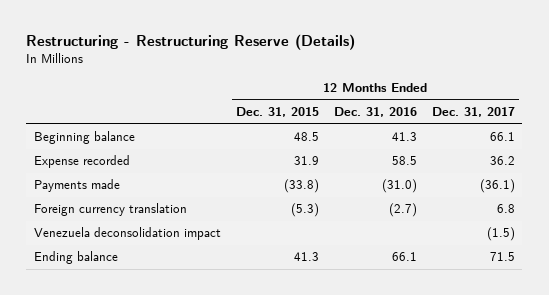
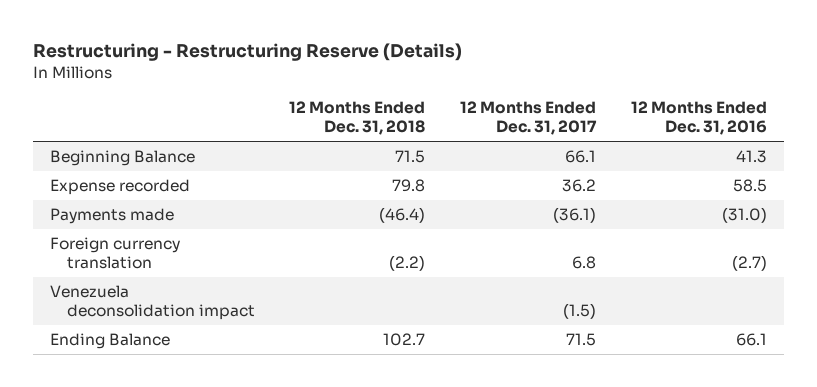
- | 12 Months Ended Dec. 31, 2015 | 12 Months Ended Dec. 31, 2016 | 12 Months Ended Dec. 31, 2017
+ | 12 Months Ended Dec. 31, 2018 | 12 Months Ended Dec. 31, 2017 | 12 Months Ended Dec. 31, 2016
- Beginning balance | 48.5 | 41.3 | 66.1
+ Beginning Balance | 71.5 | 66.1 | 41.3
- Ending balance | 41.3 | 66.1 | 71.5
+ Ending Balance | 102.7 | 71.5 | 66.1

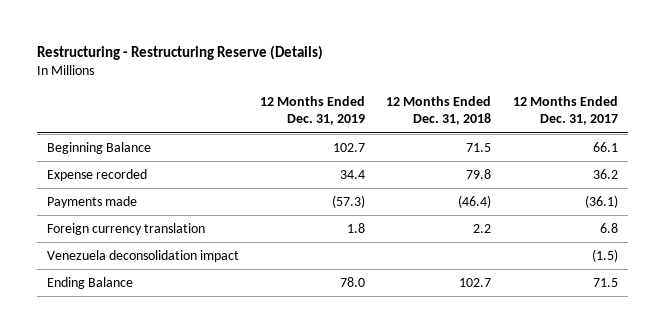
- | 12 Months Ended Dec. 31, 2018 | 12 Months Ended Dec. 31, 2017 | 12 Months Ended Dec. 31, 2016
+ | 12 Months Ended Dec. 31, 2019 | 12 Months Ended Dec. 31, 2018 | 12 Months Ended Dec. 31, 2017
- Foreign currency translation | (2.2) | 6.8 | (2.7)
+ Foreign currency translation | 1.8 | 2.2 | 6.8

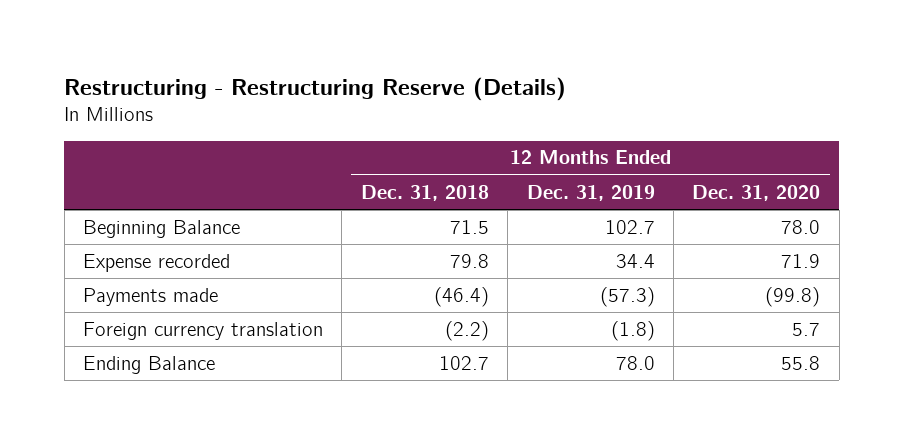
- | 12 Months Ended Dec. 31, 2019 | 12 Months Ended Dec. 31, 2018 | 12 Months Ended Dec. 31, 2017
+ | 12 Months Ended Dec. 31, 2018 | 12 Months Ended Dec. 31, 2019 | 12 Months Ended Dec. 31, 2020
- Foreign currency translation | 1.8 | 2.2 | 6.8
- Venezuela deconsolidation impact | | | (1.5)
+ Foreign currency translation | (2.2) | (1.8) | 5.7

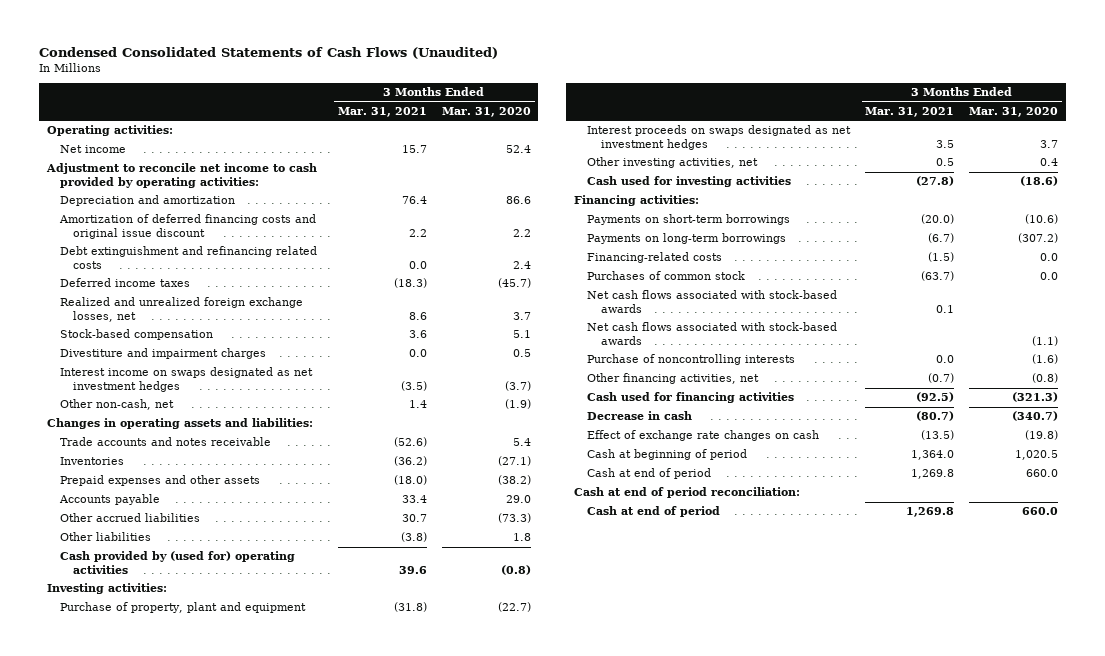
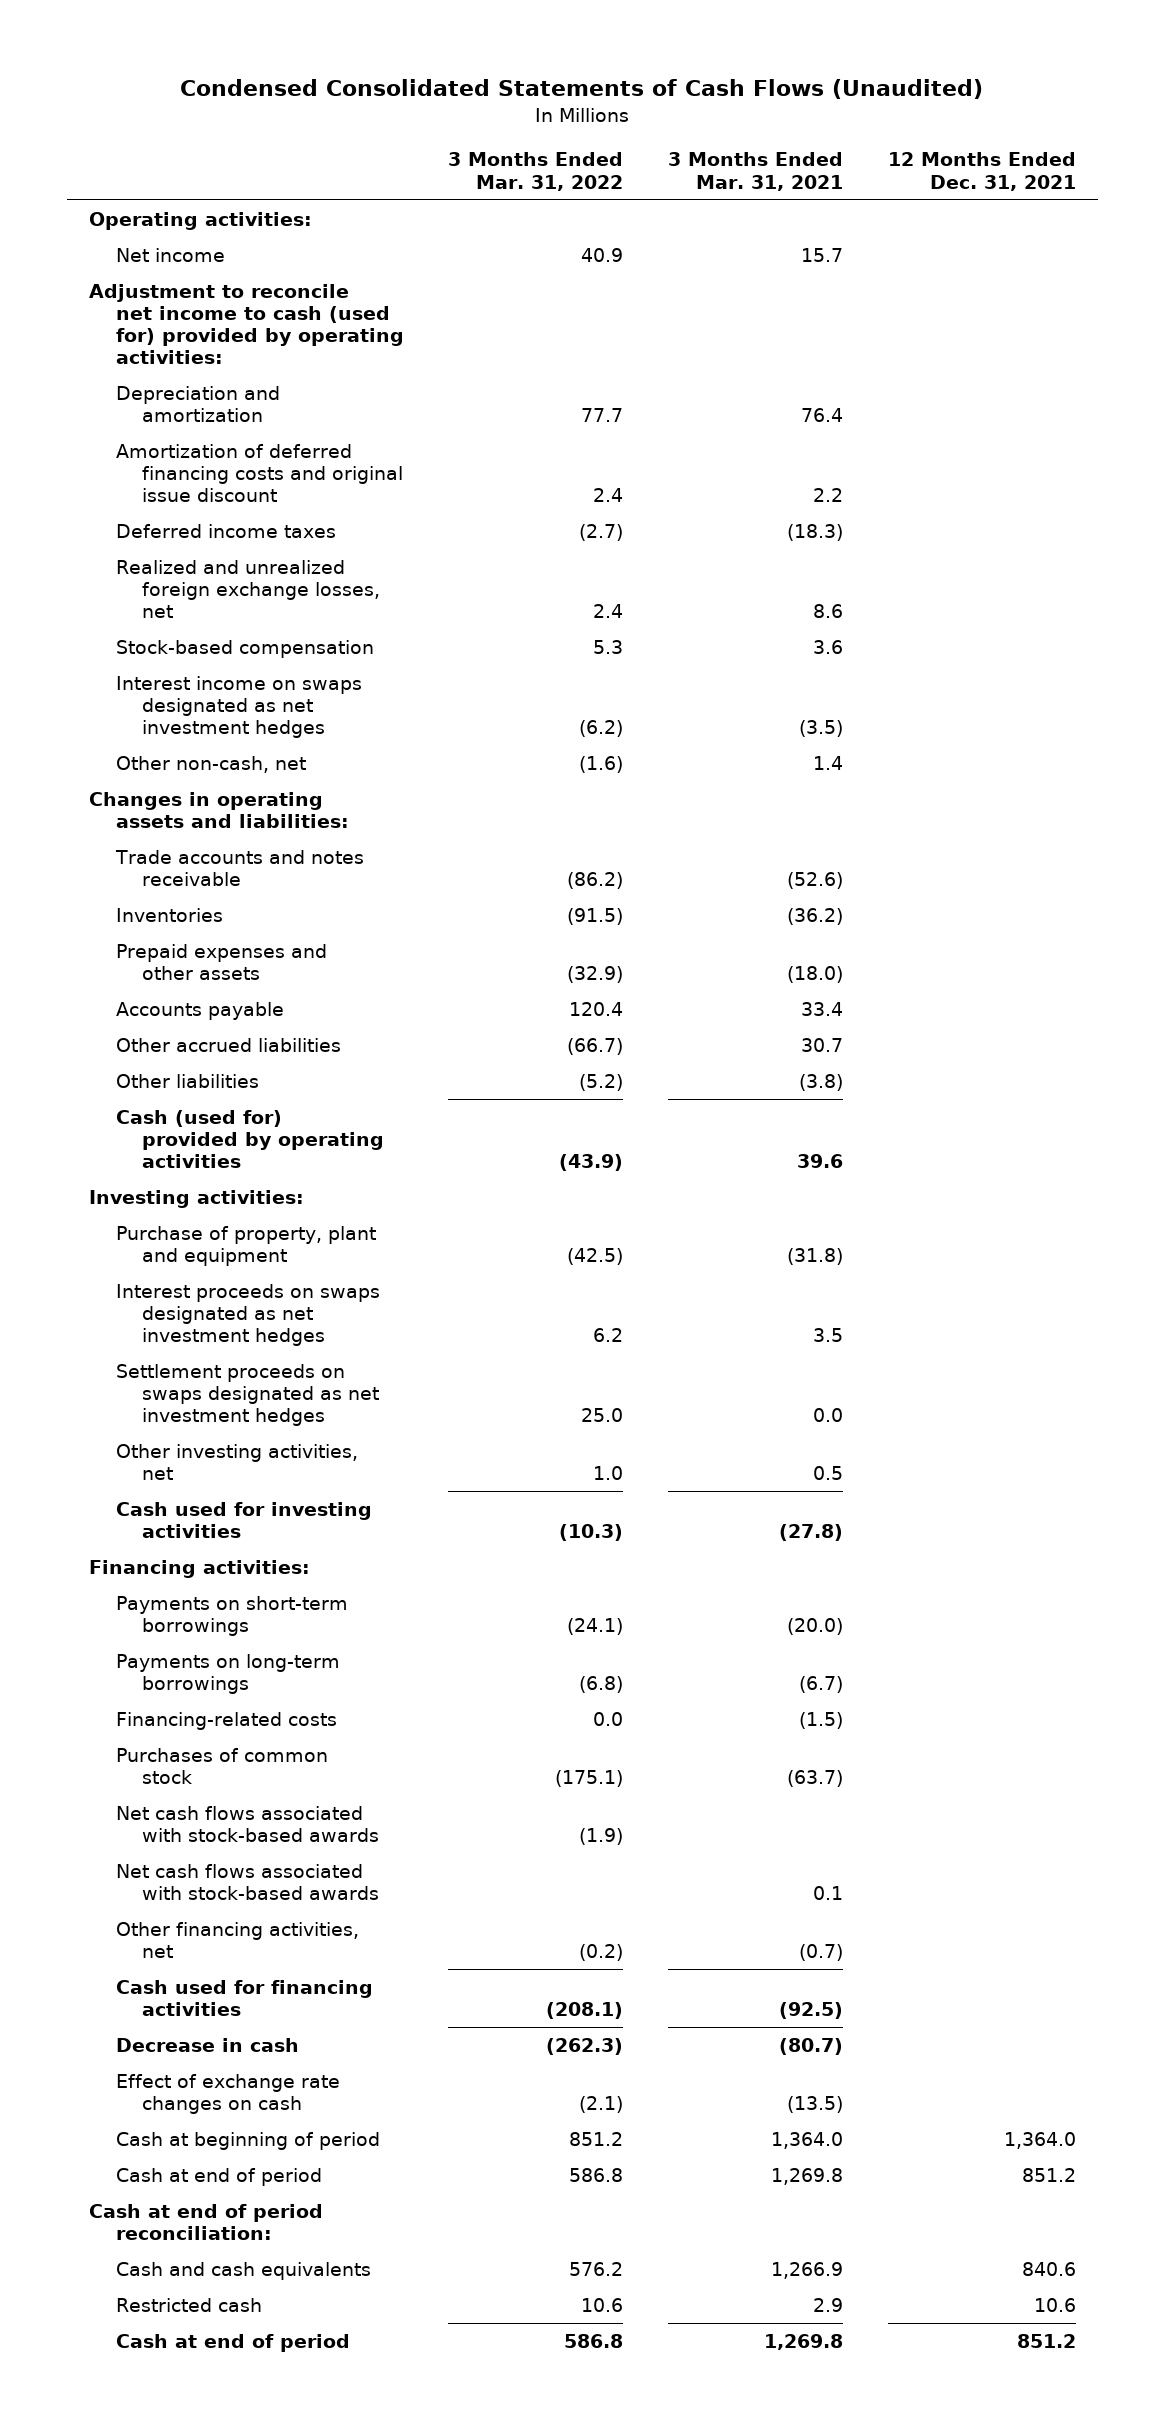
- | 3 Months Ended Mar. 31, 2021 | 3 Months Ended Mar. 31, 2020
+ | 3 Months Ended Mar. 31, 2022 | 3 Months Ended Mar. 31, 2021 | 12 Months Ended Dec. 31, 2021
- Adjustment to reconcile net income to cash provided by operating activities:
+ Adjustment to reconcile net income to cash (used for) provided by operating activities:
- Debt extinguishment and refinancing related costs | 0.0 | 2.4
- Divestiture and impairment charges | 0.0 | 0.5
- Cash provided by (used for) operating activities | 39.6 | (0.8)
+ Cash (used for) provided by operating activities | (43.9) | 39.6 |
+ Settlement proceeds on swaps designated as net investment hedges | 25.0 | 0.0 |
- Purchase of noncontrolling interests | 0.0 | (1.6)
moved down: Net cash flows associated with stock-based awards | | 0.1 |
+ Cash and cash equivalents | 576.2 | 1,266.9 | 840.6
+ Restricted cash | 10.6 | 2.9 | 10.6

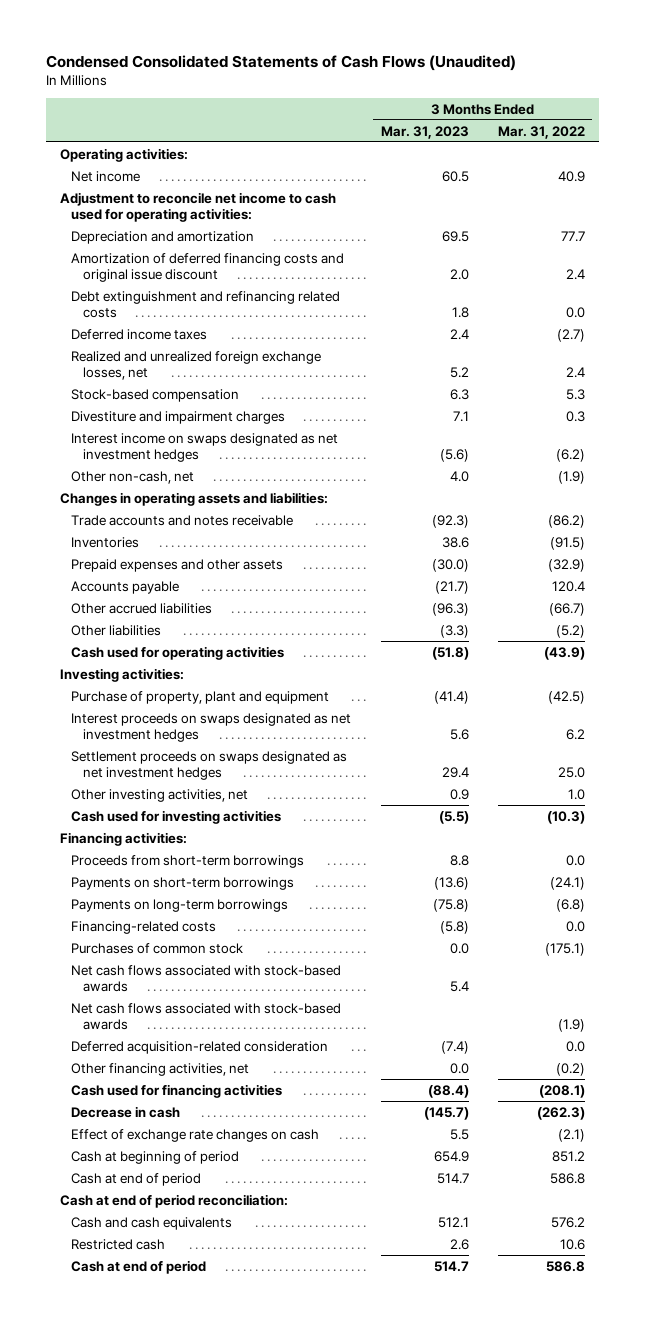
- | 3 Months Ended Mar. 31, 2022 | 3 Months Ended Mar. 31, 2021 | 12 Months Ended Dec. 31, 2021
+ | 3 Months Ended Mar. 31, 2023 | 3 Months Ended Mar. 31, 2022
- Adjustment to reconcile net income to cash (used for) provided by operating activities:
+ Adjustment to reconcile net income to cash used for operating activities:
+ Debt extinguishment and refinancing related costs | 1.8 | 0.0
+ Divestiture and impairment charges | 7.1 | 0.3
- Other non-cash, net | (1.6) | 1.4 |
+ Other non-cash, net | 4.0 | (1.9)
- Cash (used for) provided by operating activities | (43.9) | 39.6 |
+ Cash used for operating activities | (51.8) | (43.9)
+ Proceeds from short-term borrowings | 8.8 | 0.0
moved down: Net cash flows associated with stock-based awards | | (1.9)
+ Deferred acquisition-related consideration | (7.4) | 0.0

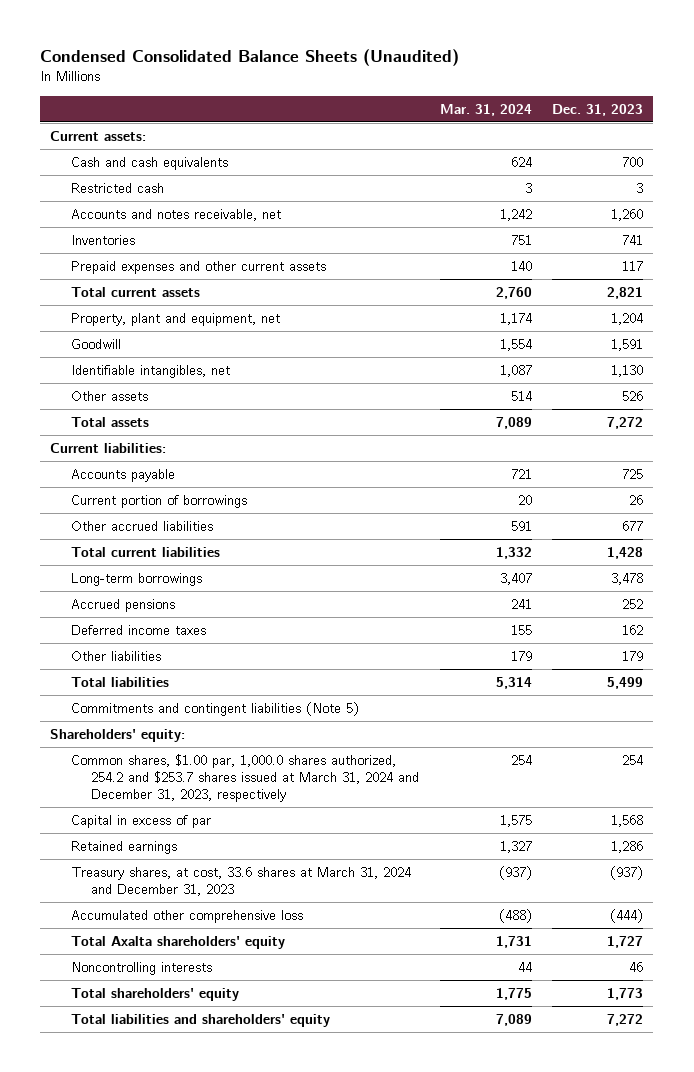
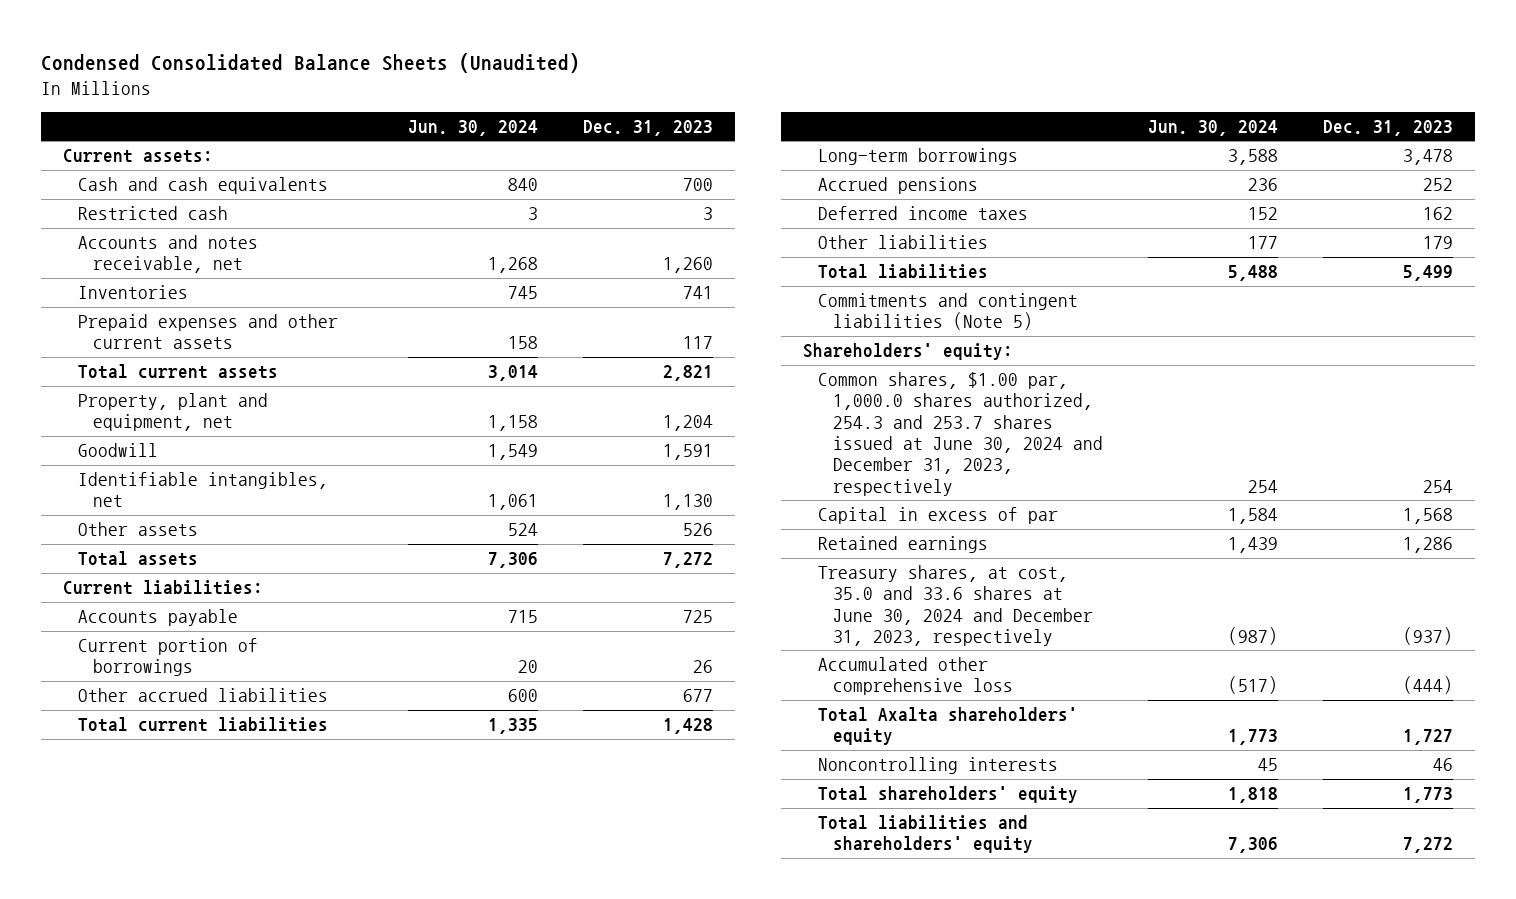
- | Mar. 31, 2024 | Dec. 31, 2023
+ | Jun. 30, 2024 | Dec. 31, 2023
- Common shares, $1.00 par, 1,000.0 shares authorized, 254.2 and $253.7 shares issued at March 31, 2024 and December 31, 2023, respectively | 254 | 254
+ Common shares, $1.00 par, 1,000.0 shares authorized, 254.3 and 253.7 shares issued at June 30, 2024 and December 31, 2023, respectively | 254 | 254
- Treasury shares, at cost, 33.6 shares at March 31, 2024 and December 31, 2023 | (937) | (937)
+ Treasury shares, at cost, 35.0 and 33.6 shares at June 30, 2024 and December 31, 2023, respectively | (987) | (937)

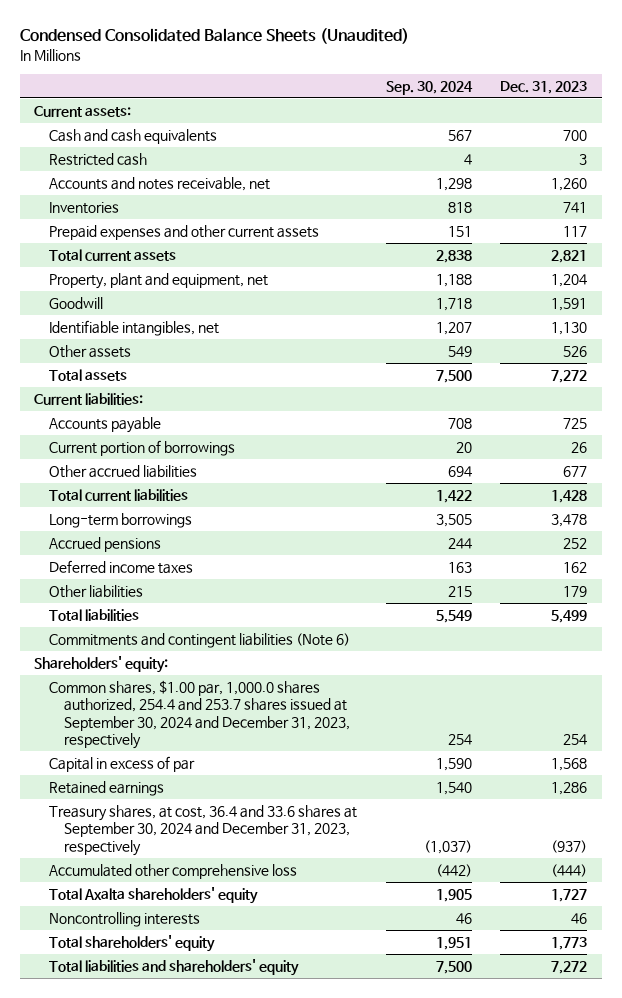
- | Jun. 30, 2024 | Dec. 31, 2023
+ | Sep. 30, 2024 | Dec. 31, 2023
- Commitments and contingent liabilities (Note 5)
+ Commitments and contingent liabilities (Note 6)
- Common shares, $1.00 par, 1,000.0 shares authorized, 254.3 and 253.7 shares issued at June 30, 2024 and December 31, 2023, respectively | 254 | 254
+ Common shares, $1.00 par, 1,000.0 shares authorized, 254.4 and 253.7 shares issued at September 30, 2024 and December 31, 2023, respectively | 254 | 254
- Treasury shares, at cost, 35.0 and 33.6 shares at June 30, 2024 and December 31, 2023, respectively | (987) | (937)
+ Treasury shares, at cost, 36.4 and 33.6 shares at September 30, 2024 and December 31, 2023, respectively | (1,037) | (937)

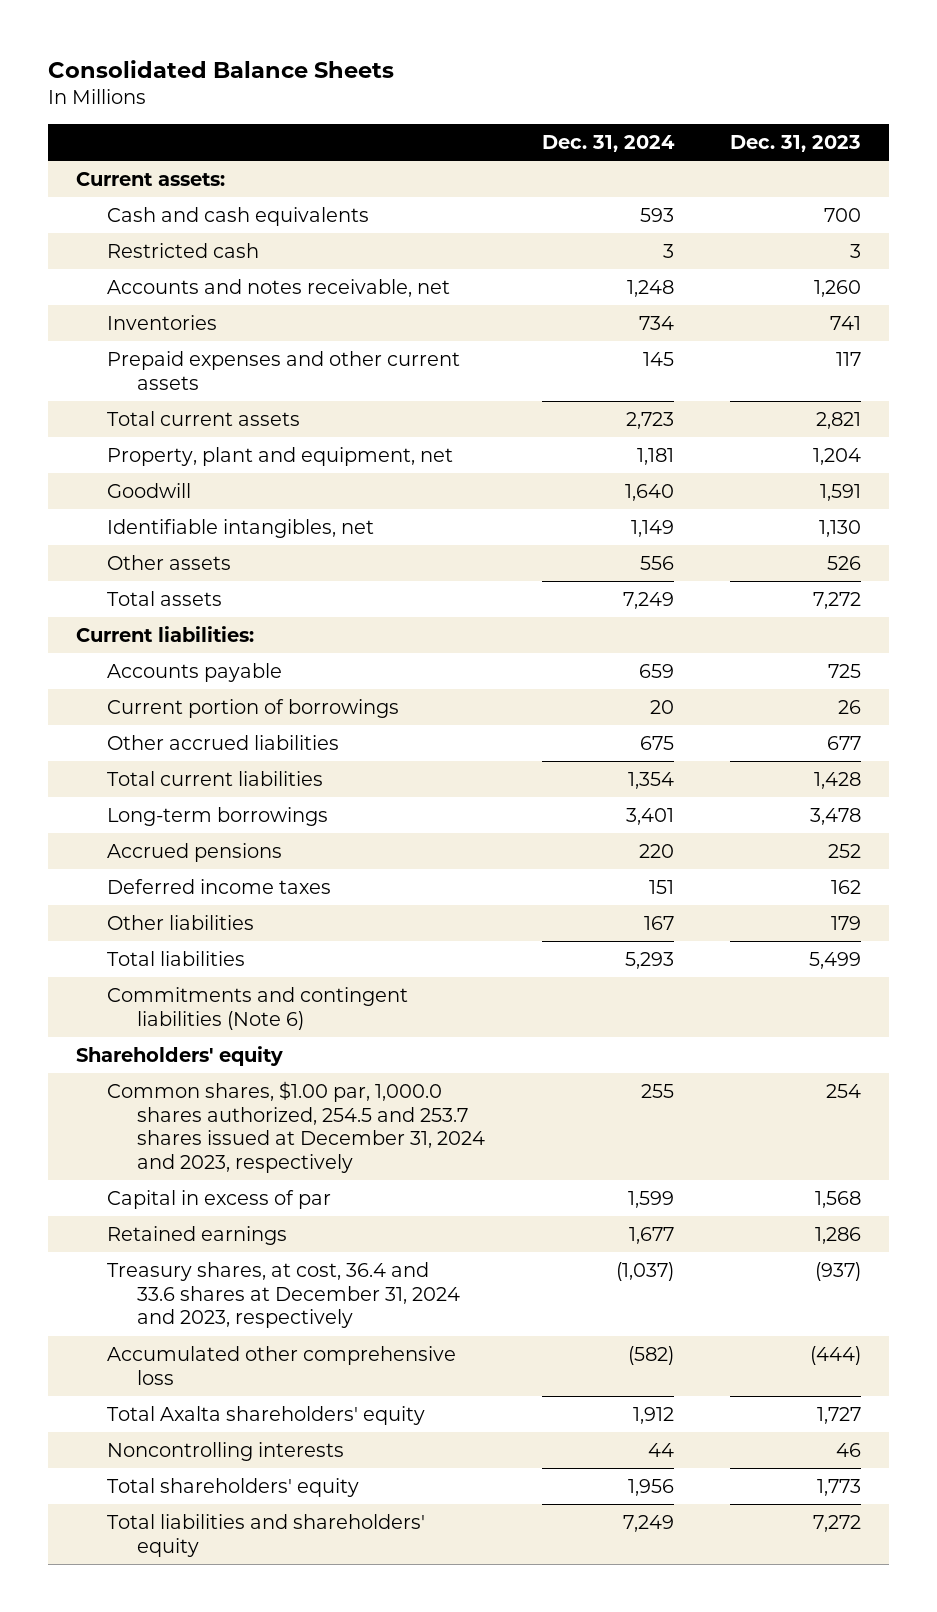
- Condensed Consolidated Balance Sheets (Unaudited)
+ Consolidated Balance Sheets
- | Sep. 30, 2024 | Dec. 31, 2023
+ | Dec. 31, 2024 | Dec. 31, 2023
- Shareholders' equity:
- Common shares, $1.00 par, 1,000.0 shares authorized, 254.4 and 253.7 shares issued at September 30, 2024 and December 31, 2023, respectively | 254 | 254
+ Shareholders' equity
+ Common shares, $1.00 par, 1,000.0 shares authorized, 254.5 and 253.7 shares issued at December 31, 2024 and 2023, respectively | 255 | 254
- Treasury shares, at cost, 36.4 and 33.6 shares at September 30, 2024 and December 31, 2023, respectively | (1,037) | (937)
+ Treasury shares, at cost, 36.4 and 33.6 shares at December 31, 2024 and 2023, respectively | (1,037) | (937)

